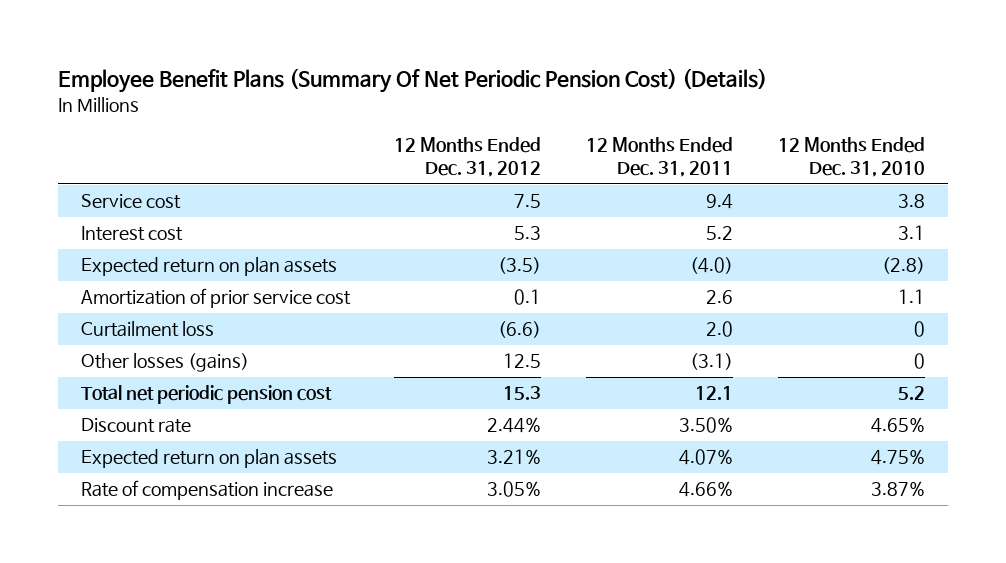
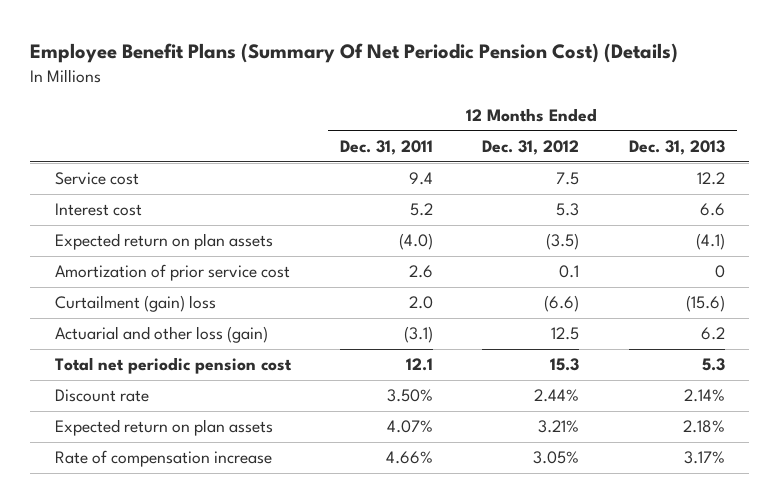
- | 12 Months Ended Dec. 31, 2012 | 12 Months Ended Dec. 31, 2011 | 12 Months Ended Dec. 31, 2010
+ | 12 Months Ended Dec. 31, 2011 | 12 Months Ended Dec. 31, 2012 | 12 Months Ended Dec. 31, 2013
- Curtailment loss | (6.6) | 2.0 | 0
- Other losses (gains) | 12.5 | (3.1) | 0
+ Curtailment (gain) loss | 2.0 | (6.6) | (15.6)
+ Actuarial and other loss (gain) | (3.1) | 12.5 | 6.2

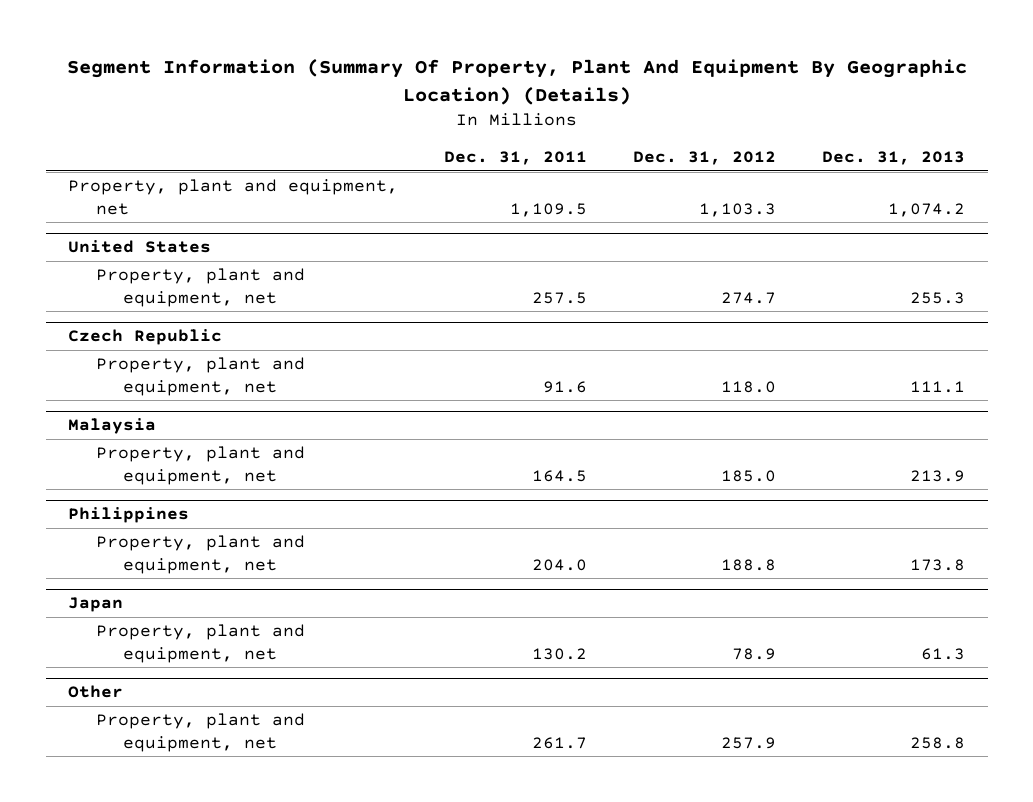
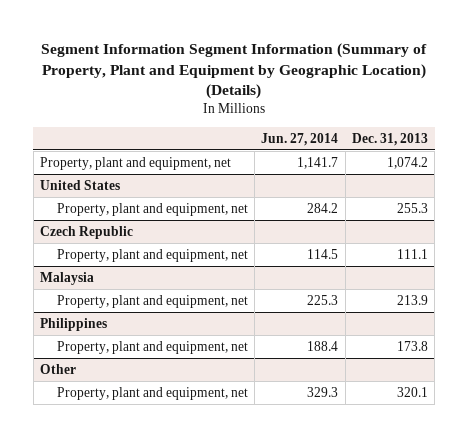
- Segment Information (Summary Of Property, Plant And Equipment By Geographic Location) (Details)
+ Segment Information Segment Information (Summary of Property, Plant and Equipment by Geographic Location) (Details)
- | Dec. 31, 2011 | Dec. 31, 2012 | Dec. 31, 2013
+ | Jun. 27, 2014 | Dec. 31, 2013
- Japan
- Property, plant and equipment, net | 130.2 | 78.9 | 61.3
@ Other
- Property, plant and equipment, net | 261.7 | 257.9 | 258.8
+ Property, plant and equipment, net | 329.3 | 320.1

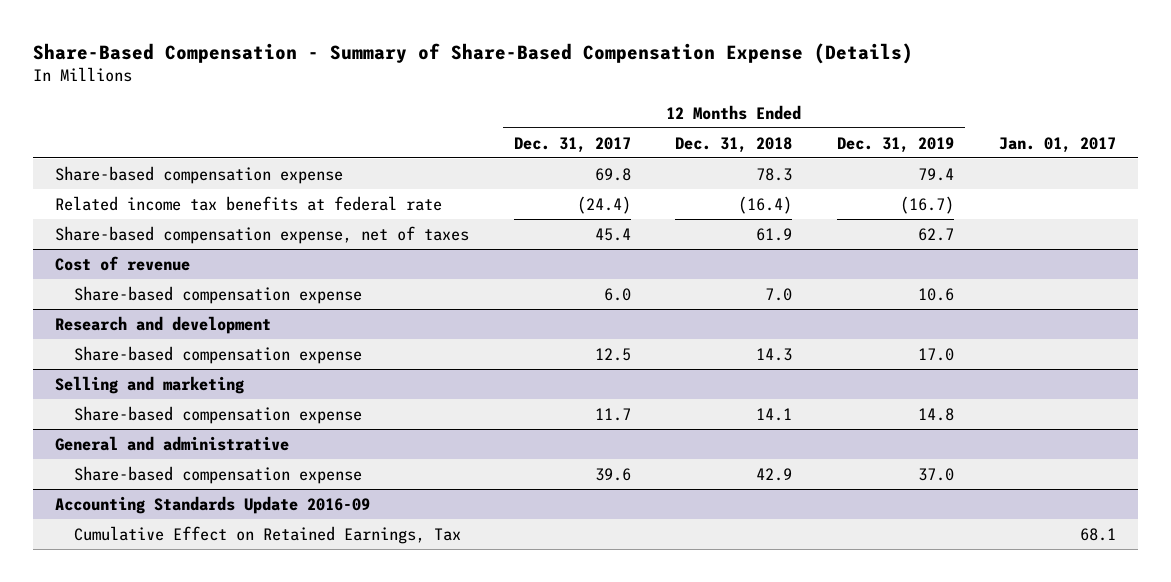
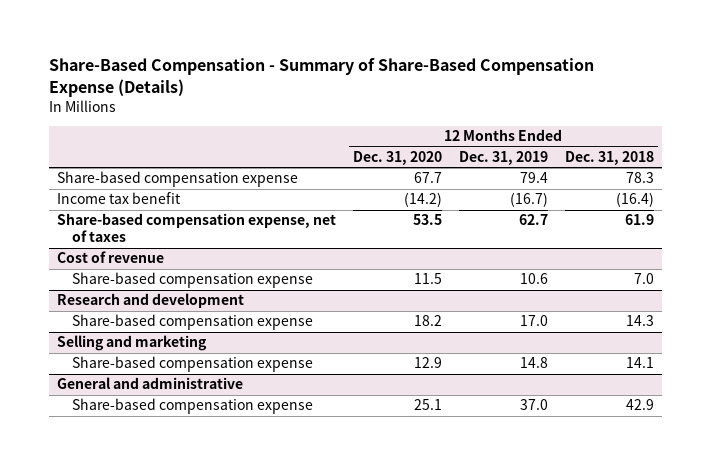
- | 12 Months Ended Dec. 31, 2017 | 12 Months Ended Dec. 31, 2018 | 12 Months Ended Dec. 31, 2019 | Jan. 01, 2017
+ | 12 Months Ended Dec. 31, 2020 | 12 Months Ended Dec. 31, 2019 | 12 Months Ended Dec. 31, 2018
- Related income tax benefits at federal rate | (24.4) | (16.4) | (16.7) |
+ Income tax benefit | (14.2) | (16.7) | (16.4)
- Accounting Standards Update 2016-09
- Cumulative Effect on Retained Earnings, Tax | | | | 68.1

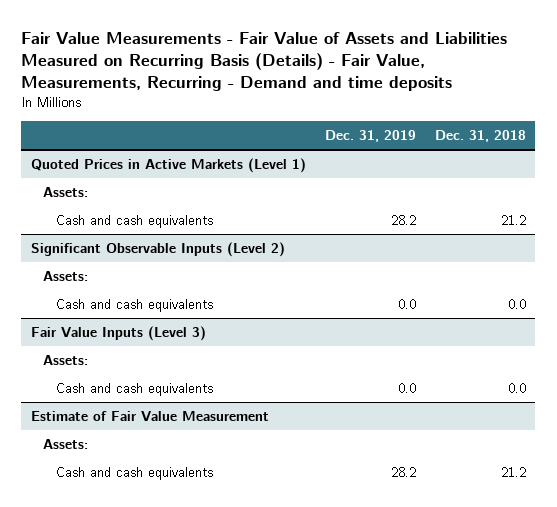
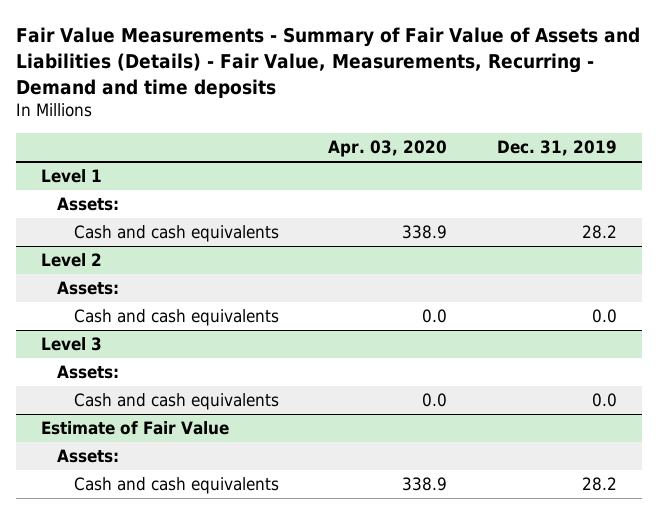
- Fair Value Measurements - Fair Value of Assets and Liabilities Measured on Recurring Basis (Details) - Fair Value, Measurements, Recurring - Demand and time deposits
+ Fair Value Measurements - Summary of Fair Value of Assets and Liabilities (Details) - Fair Value, Measurements, Recurring - Demand and time deposits
- | Dec. 31, 2019 | Dec. 31, 2018
+ | Apr. 03, 2020 | Dec. 31, 2019
- Quoted Prices in Active Markets (Level 1)
+ Level 1
- Significant Observable Inputs (Level 2)
+ Level 2
- Fair Value Inputs (Level 3)
+ Level 3
- Estimate of Fair Value Measurement
+ Estimate of Fair Value

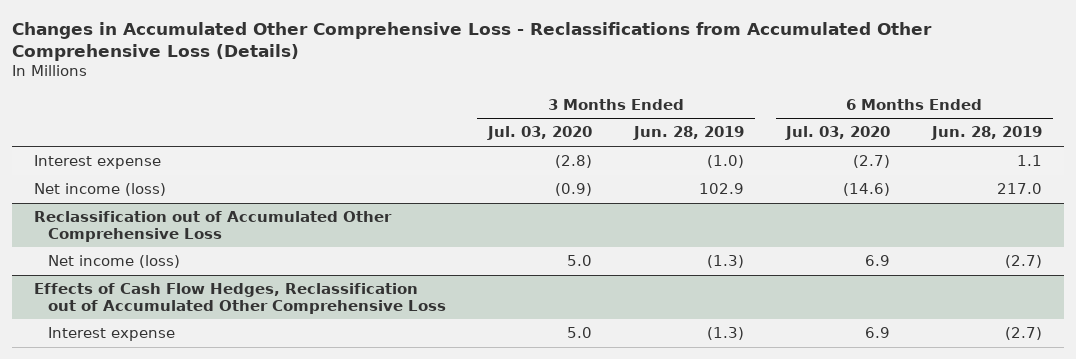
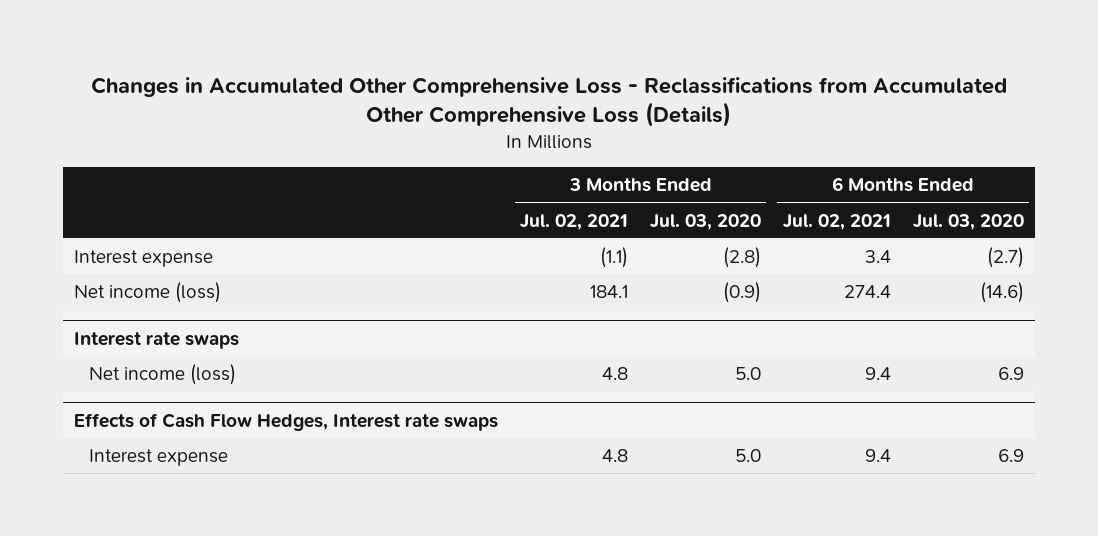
- | 3 Months Ended Jul. 03, 2020 | 3 Months Ended Jun. 28, 2019 | 6 Months Ended Jul. 03, 2020 | 6 Months Ended Jun. 28, 2019
+ | 3 Months Ended Jul. 02, 2021 | 3 Months Ended Jul. 03, 2020 | 6 Months Ended Jul. 02, 2021 | 6 Months Ended Jul. 03, 2020
- Reclassification out of Accumulated Other Comprehensive Loss
+ Interest rate swaps
- Effects of Cash Flow Hedges, Reclassification out of Accumulated Other Comprehensive Loss
+ Effects of Cash Flow Hedges, Interest rate swaps

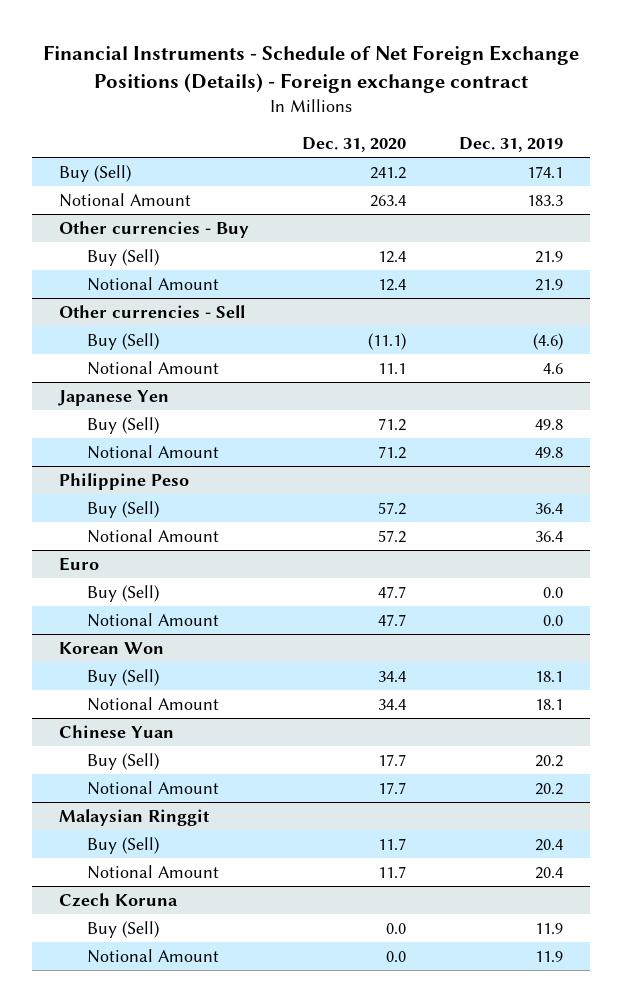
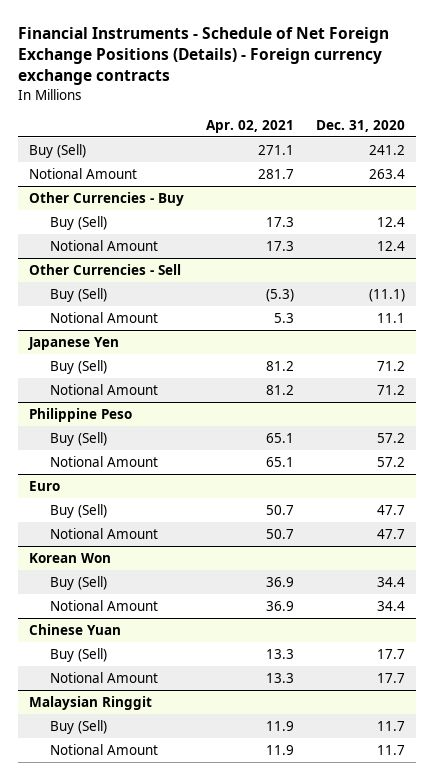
- Financial Instruments - Schedule of Net Foreign Exchange Positions (Details) - Foreign exchange contract
+ Financial Instruments - Schedule of Net Foreign Exchange Positions (Details) - Foreign currency exchange contracts
- | Dec. 31, 2020 | Dec. 31, 2019
+ | Apr. 02, 2021 | Dec. 31, 2020
- Other currencies - Buy
+ Other Currencies - Buy
- Other currencies - Sell
+ Other Currencies - Sell
- Czech Koruna
- Buy (Sell) | 0.0 | 11.9
- Notional Amount | 0.0 | 11.9

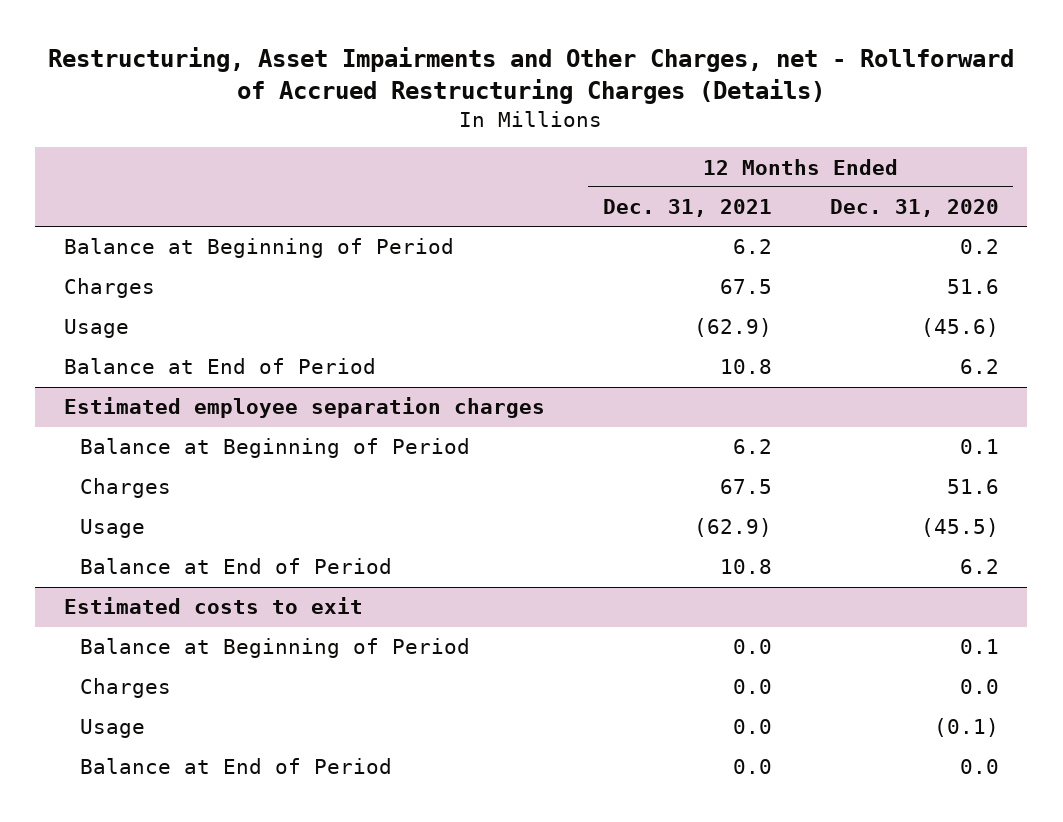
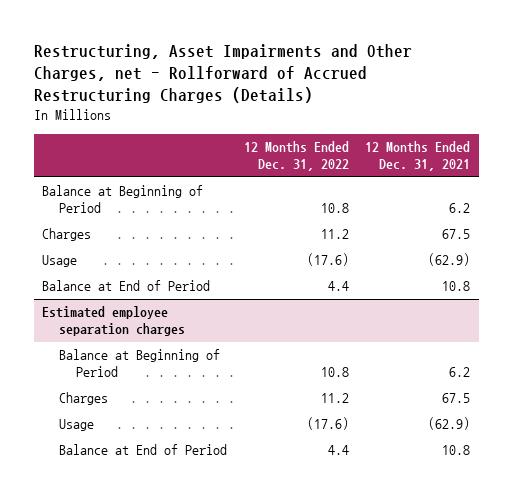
- | 12 Months Ended Dec. 31, 2021 | 12 Months Ended Dec. 31, 2020
+ | 12 Months Ended Dec. 31, 2022 | 12 Months Ended Dec. 31, 2021
- Estimated costs to exit
- Balance at Beginning of Period | 0.0 | 0.1
- Charges | 0.0 | 0.0
- Usage | 0.0 | (0.1)
- Balance at End of Period | 0.0 | 0.0

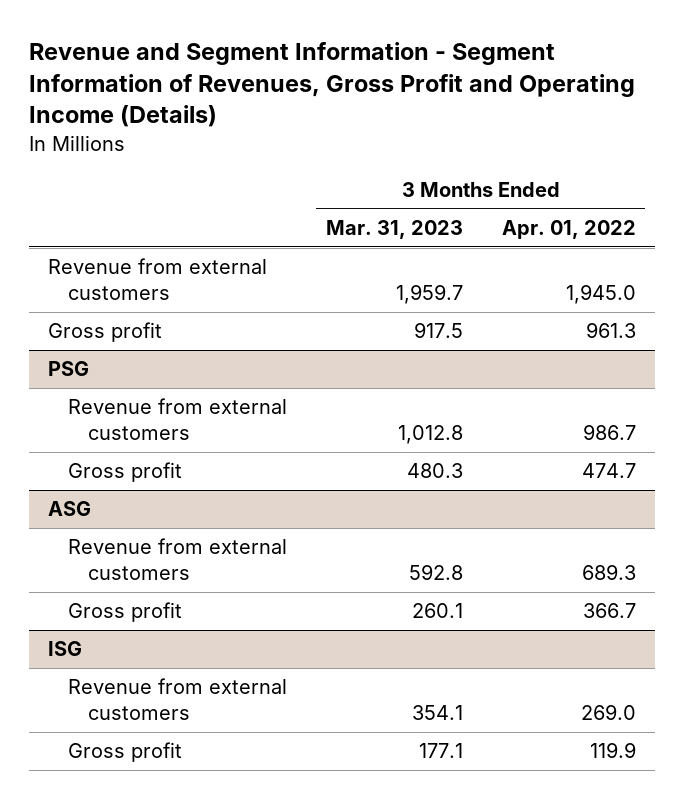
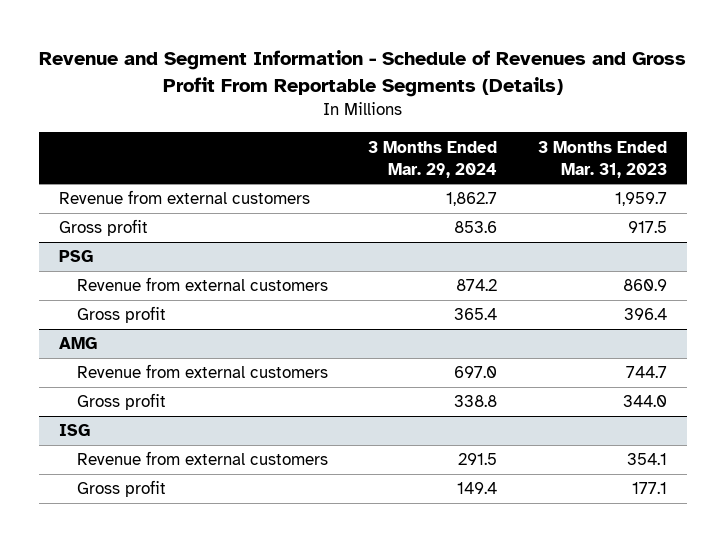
- Revenue and Segment Information - Segment Information of Revenues, Gross Profit and Operating Income (Details)
+ Revenue and Segment Information - Schedule of Revenues and Gross Profit From Reportable Segments (Details)
- | 3 Months Ended Mar. 31, 2023 | 3 Months Ended Apr. 01, 2022
+ | 3 Months Ended Mar. 29, 2024 | 3 Months Ended Mar. 31, 2023
@ PSG
- Revenue from external customers | 1,012.8 | 986.7
- Gross profit | 480.3 | 474.7
- ASG
- Revenue from external customers | 592.8 | 689.3
- Gross profit | 260.1 | 366.7
@ PSG
+ Revenue from external customers | 874.2 | 860.9
+ Gross profit | 365.4 | 396.4
+ AMG
+ Revenue from external customers | 697.0 | 744.7
+ Gross profit | 338.8 | 344.0

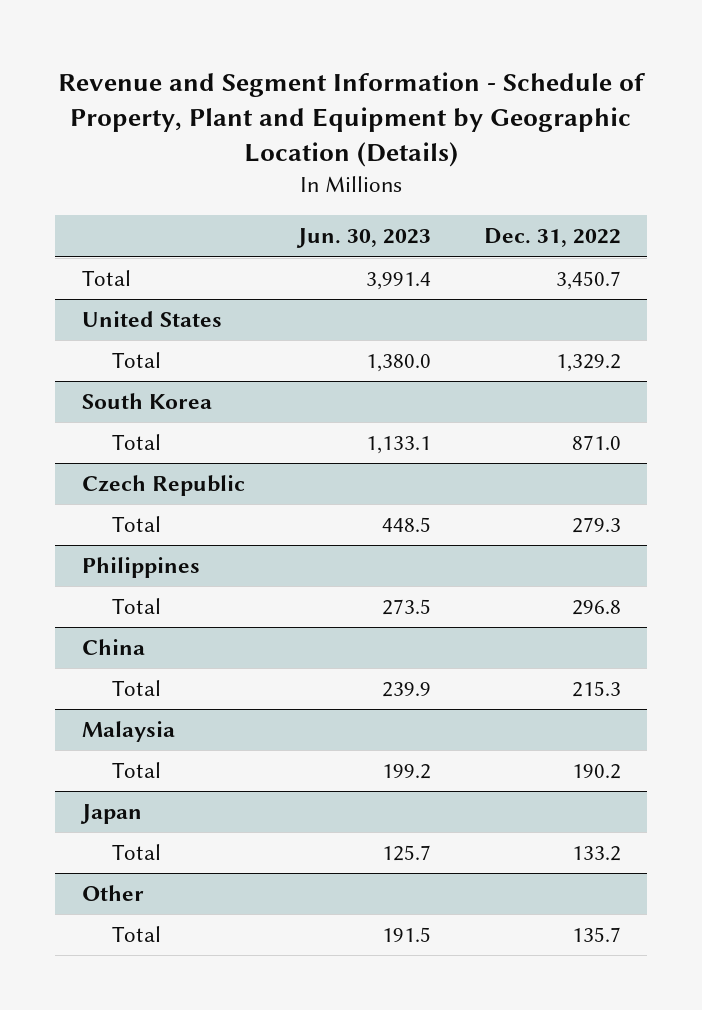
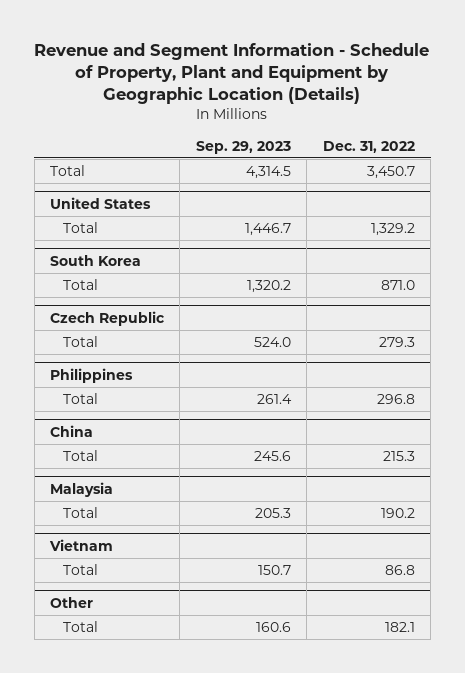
- | Jun. 30, 2023 | Dec. 31, 2022
+ | Sep. 29, 2023 | Dec. 31, 2022
- Japan
- Total | 125.7 | 133.2
+ Vietnam
+ Total | 150.7 | 86.8
@ Other
- Total | 191.5 | 135.7
+ Total | 160.6 | 182.1

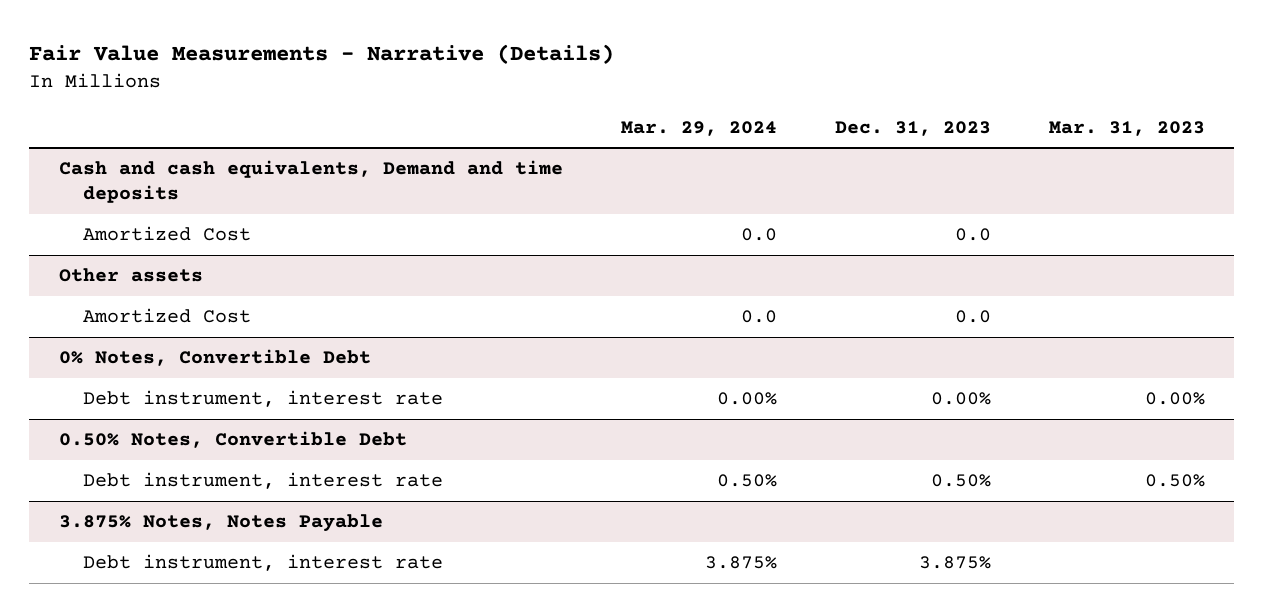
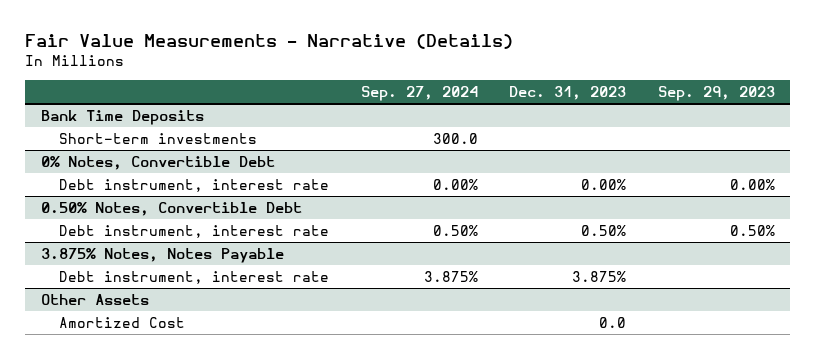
- | Mar. 29, 2024 | Dec. 31, 2023 | Mar. 31, 2023
+ | Sep. 27, 2024 | Dec. 31, 2023 | Sep. 29, 2023
- Cash and cash equivalents, Demand and time deposits
- Amortized Cost | 0.0 | 0.0 |
- Other assets
- Amortized Cost | 0.0 | 0.0 |
+ Bank Time Deposits
+ Short-term investments | 300.0 | |
+ Other Assets
+ Amortized Cost | | 0.0 |

